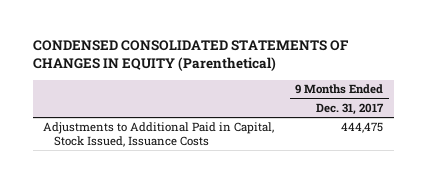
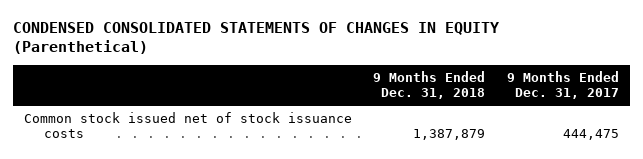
- | 9 Months Ended Dec. 31, 2017
+ | 9 Months Ended Dec. 31, 2018 | 9 Months Ended Dec. 31, 2017
- Adjustments to Additional Paid in Capital, Stock Issued, Issuance Costs | 444,475
+ Common stock issued net of stock issuance costs | 1,387,879 | 444,475

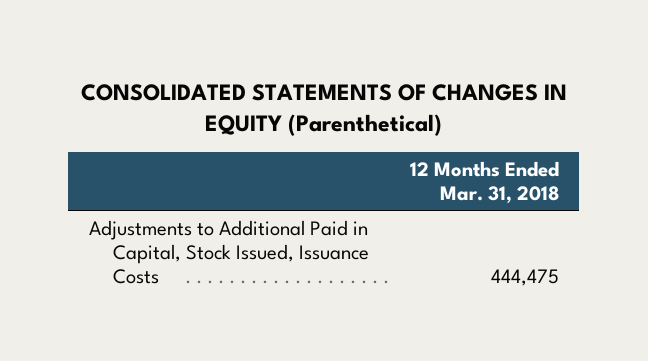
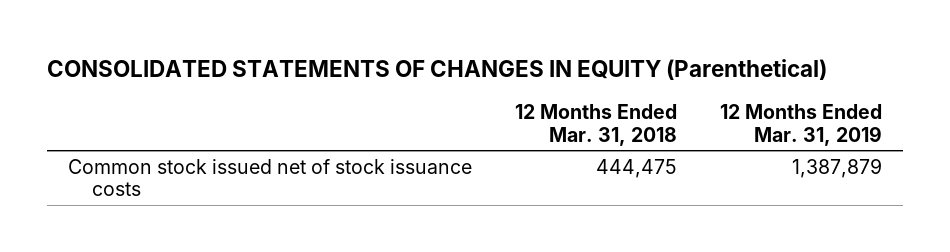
- | 12 Months Ended Mar. 31, 2018
+ | 12 Months Ended Mar. 31, 2018 | 12 Months Ended Mar. 31, 2019
- Adjustments to Additional Paid in Capital, Stock Issued, Issuance Costs | 444,475
+ Common stock issued net of stock issuance costs | 444,475 | 1,387,879

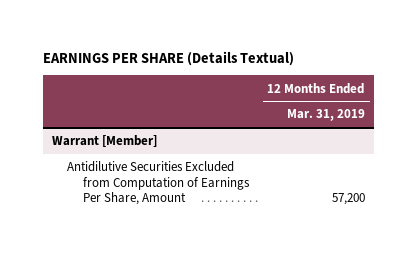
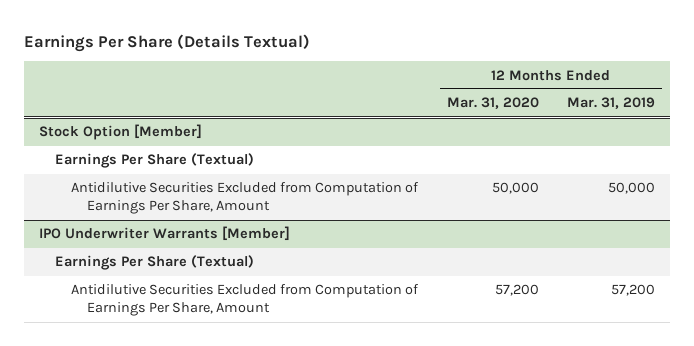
- EARNINGS PER SHARE (Details Textual)
+ Earnings Per Share (Details Textual)
- | 12 Months Ended Mar. 31, 2019
+ | 12 Months Ended Mar. 31, 2020 | 12 Months Ended Mar. 31, 2019
- Warrant [Member]
+ Stock Option [Member]
+ Earnings Per Share (Textual)
+ Antidilutive Securities Excluded from Computation of Earnings Per Share, Amount | 50,000 | 50,000
+ IPO Underwriter Warrants [Member]
+ Earnings Per Share (Textual)

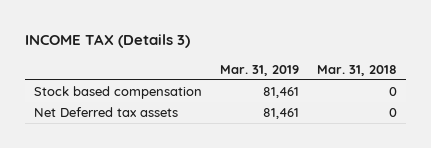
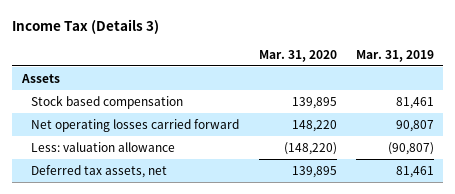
- INCOME TAX (Details 3)
+ Income Tax (Details 3)
- | Mar. 31, 2019 | Mar. 31, 2018
+ | Mar. 31, 2020 | Mar. 31, 2019
+ Assets
- Net Deferred tax assets | 81,461 | 0
+ Net operating losses carried forward | 148,220 | 90,807
+ Less: valuation allowance | (148,220) | (90,807)
+ Deferred tax assets, net | 139,895 | 81,461

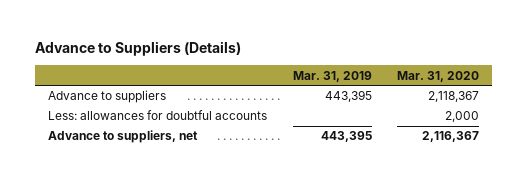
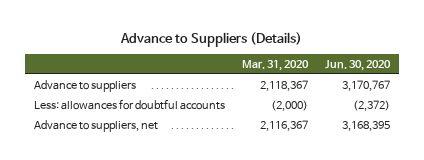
- | Mar. 31, 2019 | Mar. 31, 2020
+ | Mar. 31, 2020 | Jun. 30, 2020
- Less: allowances for doubtful accounts | | 2,000
+ Less: allowances for doubtful accounts | (2,000) | (2,372)

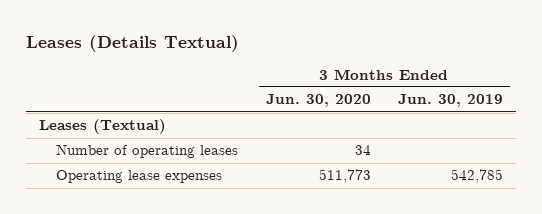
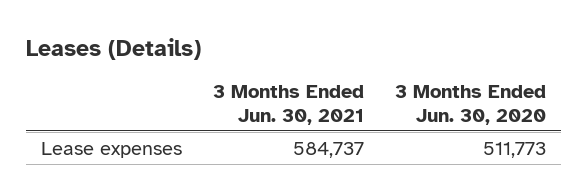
- Leases (Details Textual)
+ Leases (Details)
- | 3 Months Ended Jun. 30, 2020 | 3 Months Ended Jun. 30, 2019
+ | 3 Months Ended Jun. 30, 2021 | 3 Months Ended Jun. 30, 2020
- Leases (Textual)
- Number of operating leases | 34 |
- Operating lease expenses | 511,773 | 542,785
+ Lease expenses | 584,737 | 511,773

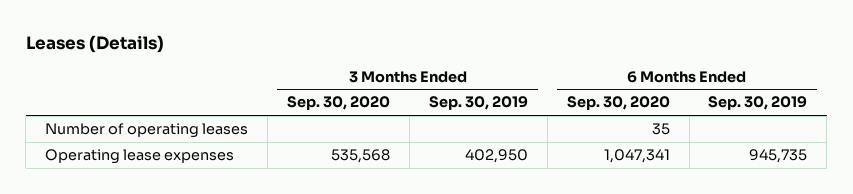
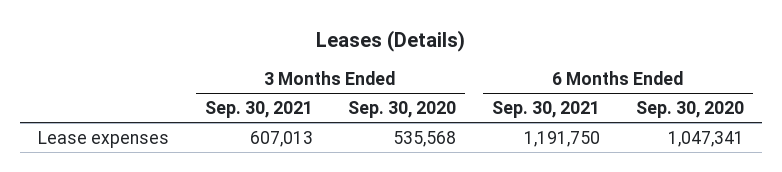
- | 3 Months Ended Sep. 30, 2020 | 3 Months Ended Sep. 30, 2019 | 6 Months Ended Sep. 30, 2020 | 6 Months Ended Sep. 30, 2019
+ | 3 Months Ended Sep. 30, 2021 | 3 Months Ended Sep. 30, 2020 | 6 Months Ended Sep. 30, 2021 | 6 Months Ended Sep. 30, 2020
- Number of operating leases | | | 35 |
- Operating lease expenses | 535,568 | 402,950 | 1,047,341 | 945,735
+ Lease expenses | 607,013 | 535,568 | 1,191,750 | 1,047,341

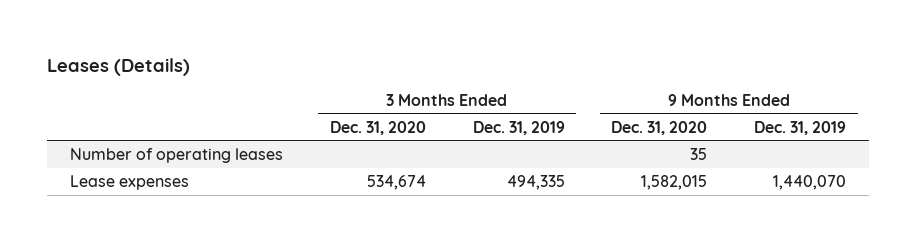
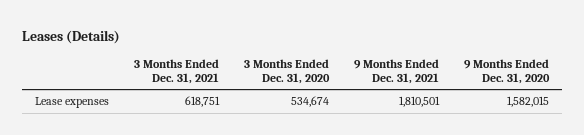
- | 3 Months Ended Dec. 31, 2020 | 3 Months Ended Dec. 31, 2019 | 9 Months Ended Dec. 31, 2020 | 9 Months Ended Dec. 31, 2019
+ | 3 Months Ended Dec. 31, 2021 | 3 Months Ended Dec. 31, 2020 | 9 Months Ended Dec. 31, 2021 | 9 Months Ended Dec. 31, 2020
- Number of operating leases | | | 35 |

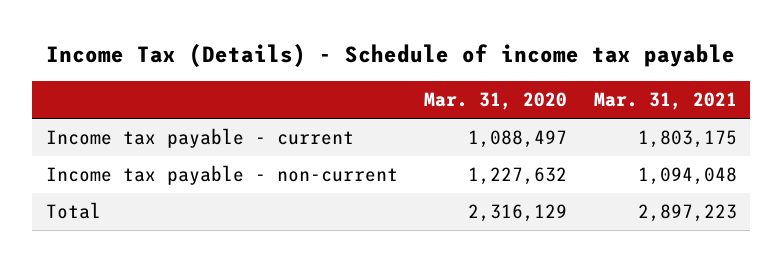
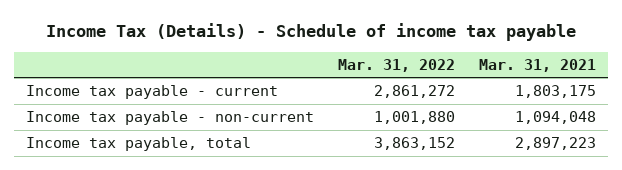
- | Mar. 31, 2020 | Mar. 31, 2021
+ | Mar. 31, 2022 | Mar. 31, 2021
- Total | 2,316,129 | 2,897,223
+ Income tax payable, total | 3,863,152 | 2,897,223

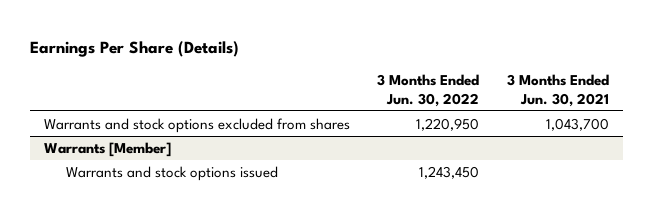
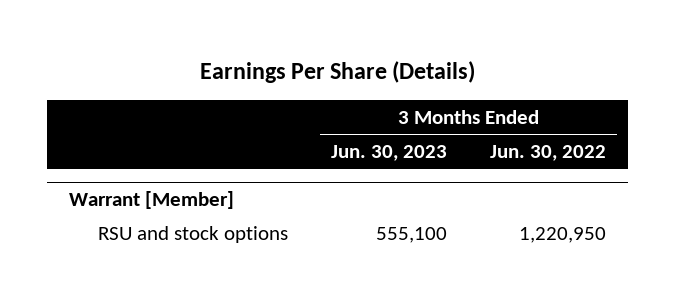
- | 3 Months Ended Jun. 30, 2022 | 3 Months Ended Jun. 30, 2021
+ | 3 Months Ended Jun. 30, 2023 | 3 Months Ended Jun. 30, 2022
- Warrants and stock options excluded from shares | 1,220,950 | 1,043,700
- Warrants [Member]
- Warrants and stock options issued | 1,243,450 |
+ Warrant [Member]
+ RSU and stock options | 555,100 | 1,220,950

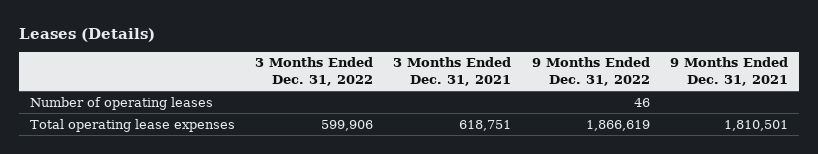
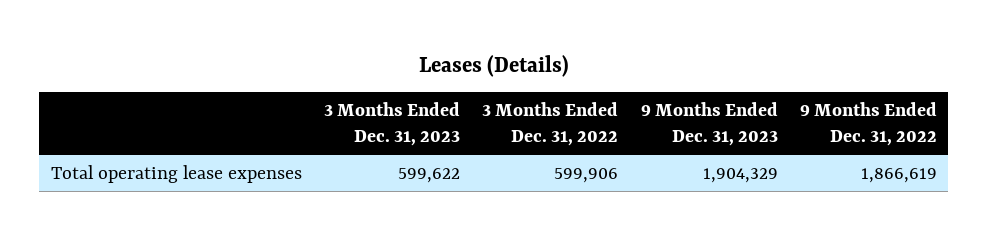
- | 3 Months Ended Dec. 31, 2022 | 3 Months Ended Dec. 31, 2021 | 9 Months Ended Dec. 31, 2022 | 9 Months Ended Dec. 31, 2021
+ | 3 Months Ended Dec. 31, 2023 | 3 Months Ended Dec. 31, 2022 | 9 Months Ended Dec. 31, 2023 | 9 Months Ended Dec. 31, 2022
- Number of operating leases | | | 46 |

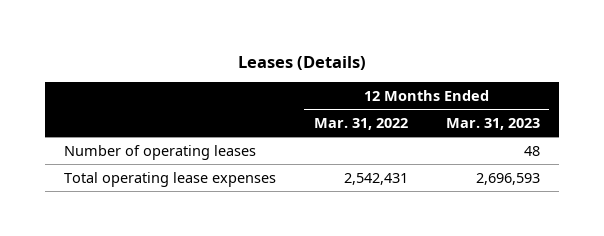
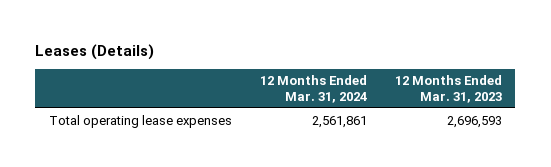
- | 12 Months Ended Mar. 31, 2022 | 12 Months Ended Mar. 31, 2023
+ | 12 Months Ended Mar. 31, 2024 | 12 Months Ended Mar. 31, 2023
- Number of operating leases | | 48

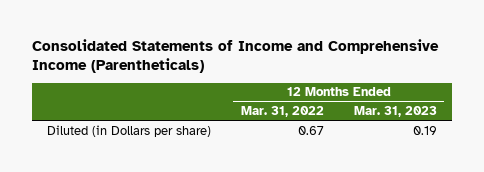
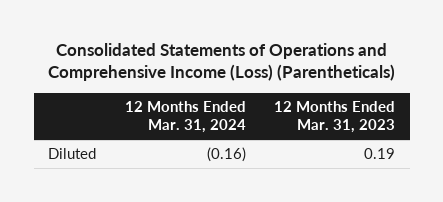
- Consolidated Statements of Income and Comprehensive Income (Parentheticals)
+ Consolidated Statements of Operations and Comprehensive Income (Loss) (Parentheticals)
- | 12 Months Ended Mar. 31, 2022 | 12 Months Ended Mar. 31, 2023
+ | 12 Months Ended Mar. 31, 2024 | 12 Months Ended Mar. 31, 2023
- Diluted (in Dollars per share) | 0.67 | 0.19
+ Diluted | (0.16) | 0.19

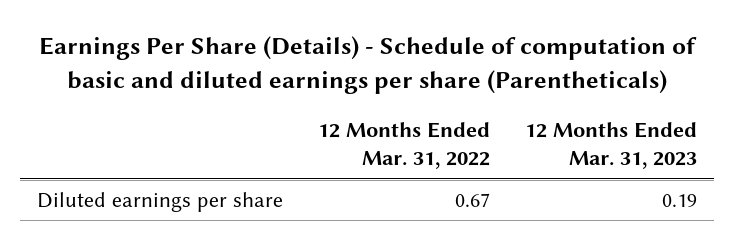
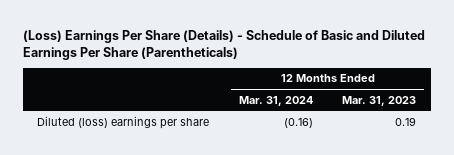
- Earnings Per Share (Details) - Schedule of computation of basic and diluted earnings per share (Parentheticals)
+ (Loss) Earnings Per Share (Details) - Schedule of Basic and Diluted Earnings Per Share (Parentheticals)
- | 12 Months Ended Mar. 31, 2022 | 12 Months Ended Mar. 31, 2023
+ | 12 Months Ended Mar. 31, 2024 | 12 Months Ended Mar. 31, 2023
- Diluted earnings per share | 0.67 | 0.19
+ Diluted (loss) earnings per share | (0.16) | 0.19

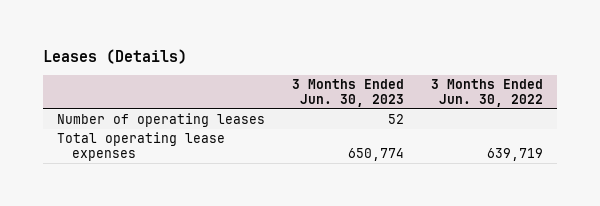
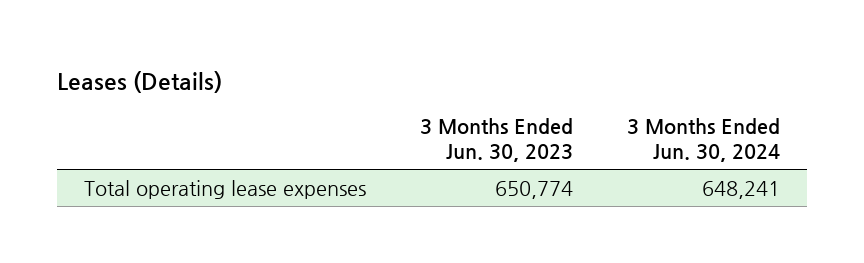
- | 3 Months Ended Jun. 30, 2023 | 3 Months Ended Jun. 30, 2022
+ | 3 Months Ended Jun. 30, 2023 | 3 Months Ended Jun. 30, 2024
- Number of operating leases | 52 |

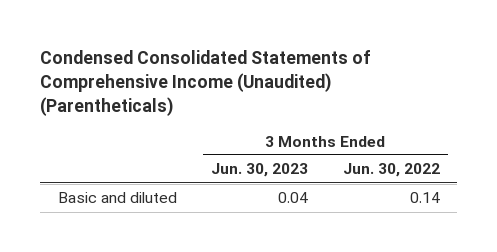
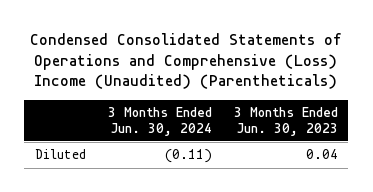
- Condensed Consolidated Statements of Comprehensive Income (Unaudited) (Parentheticals)
+ Condensed Consolidated Statements of Operations and Comprehensive (Loss) Income (Unaudited) (Parentheticals)
- | 3 Months Ended Jun. 30, 2023 | 3 Months Ended Jun. 30, 2022
+ | 3 Months Ended Jun. 30, 2024 | 3 Months Ended Jun. 30, 2023
- Basic and diluted | 0.04 | 0.14
+ Diluted | (0.11) | 0.04

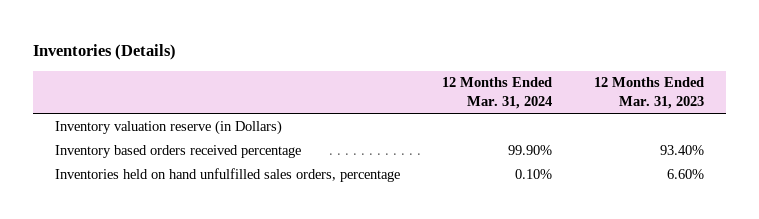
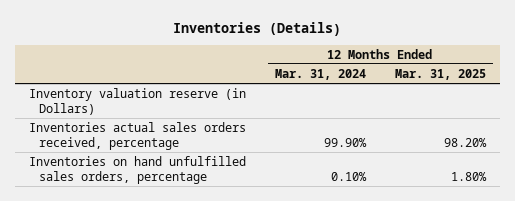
- | 12 Months Ended Mar. 31, 2024 | 12 Months Ended Mar. 31, 2023
+ | 12 Months Ended Mar. 31, 2024 | 12 Months Ended Mar. 31, 2025
- Inventory based orders received percentage | 99.90% | 93.40%
- Inventories held on hand unfulfilled sales orders, percentage | 0.10% | 6.60%
+ Inventories actual sales orders received, percentage | 99.90% | 98.20%
+ Inventories on hand unfulfilled sales orders, percentage | 0.10% | 1.80%

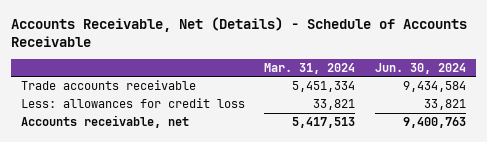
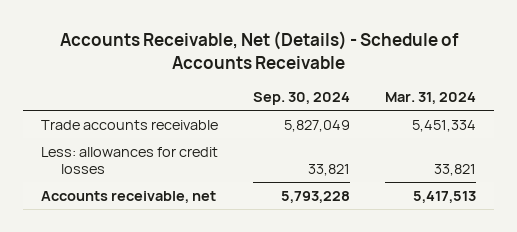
- | Mar. 31, 2024 | Jun. 30, 2024
+ | Sep. 30, 2024 | Mar. 31, 2024
- Less: allowances for credit loss | 33,821 | 33,821
+ Less: allowances for credit losses | 33,821 | 33,821

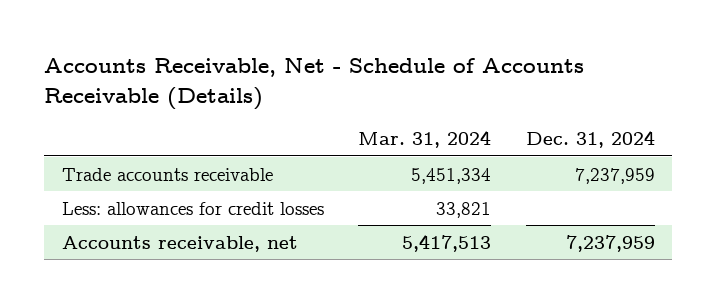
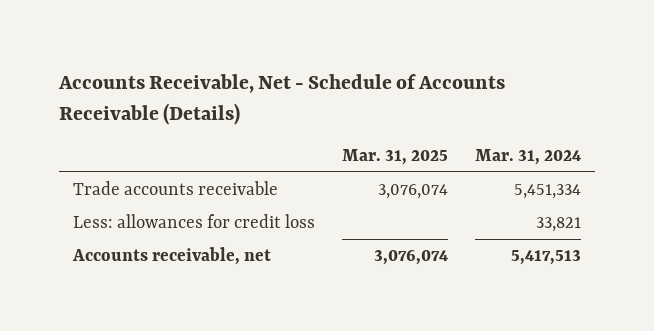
- | Mar. 31, 2024 | Dec. 31, 2024
+ | Mar. 31, 2025 | Mar. 31, 2024
- Less: allowances for credit losses | 33,821 |
+ Less: allowances for credit loss | | 33,821

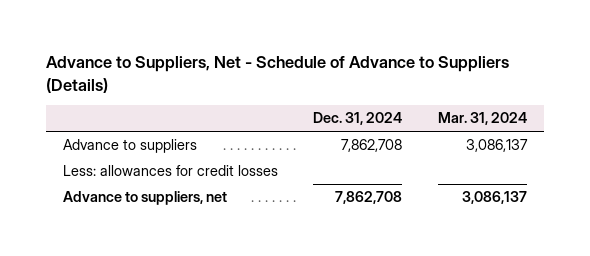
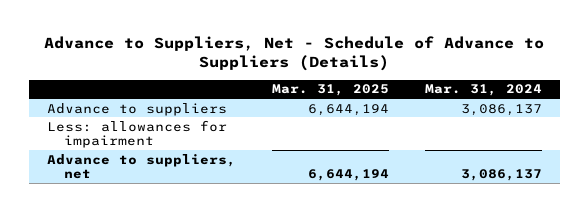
- | Dec. 31, 2024 | Mar. 31, 2024
+ | Mar. 31, 2025 | Mar. 31, 2024
- Less: allowances for credit losses
+ Less: allowances for impairment

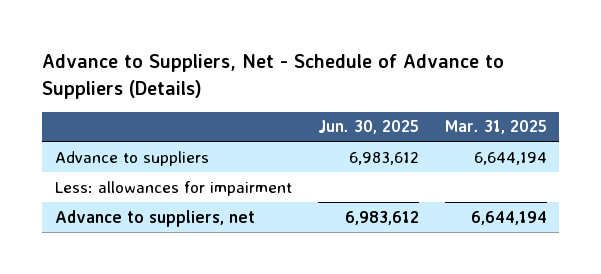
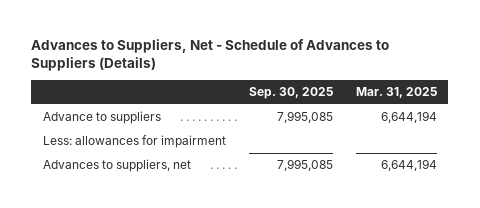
- Advance to Suppliers, Net - Schedule of Advance to Suppliers (Details)
+ Advances to Suppliers, Net - Schedule of Advances to Suppliers (Details)
- | Jun. 30, 2025 | Mar. 31, 2025
+ | Sep. 30, 2025 | Mar. 31, 2025
- Advance to suppliers, net | 6,983,612 | 6,644,194
+ Advances to suppliers, net | 7,995,085 | 6,644,194

